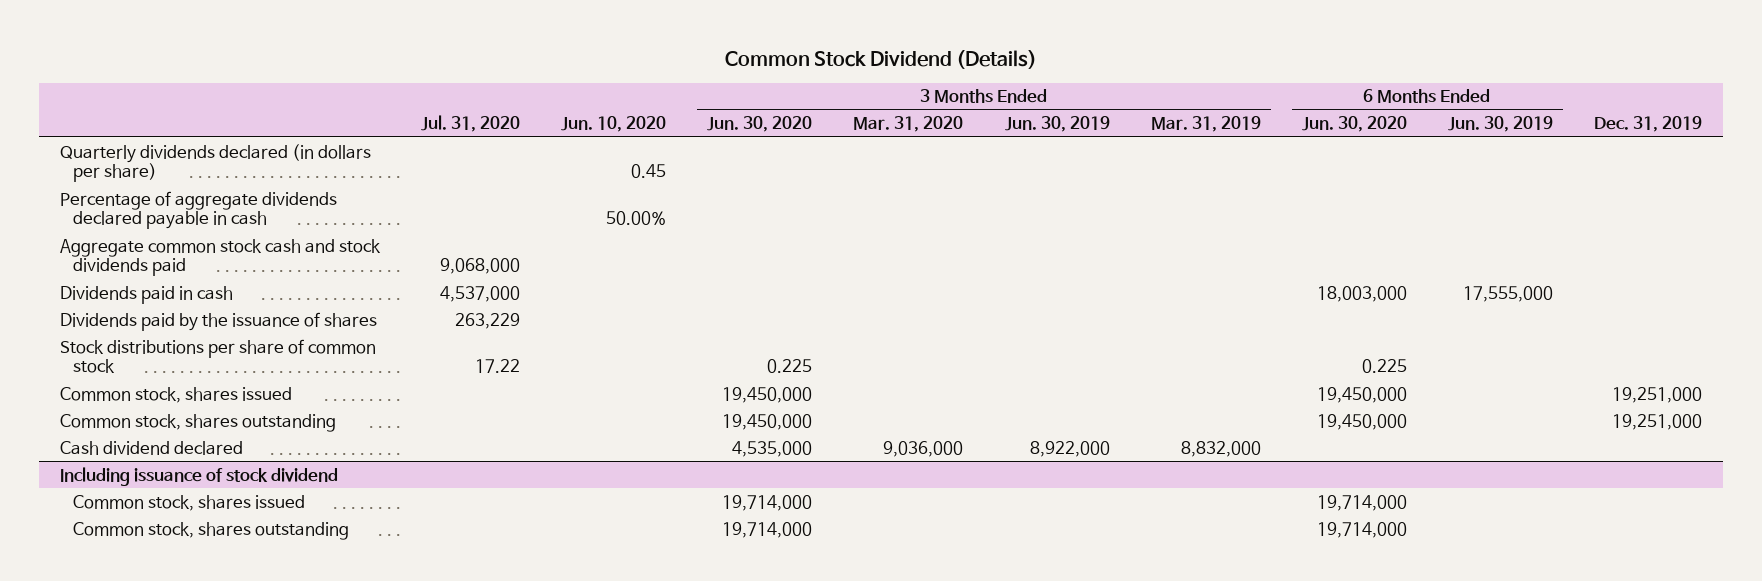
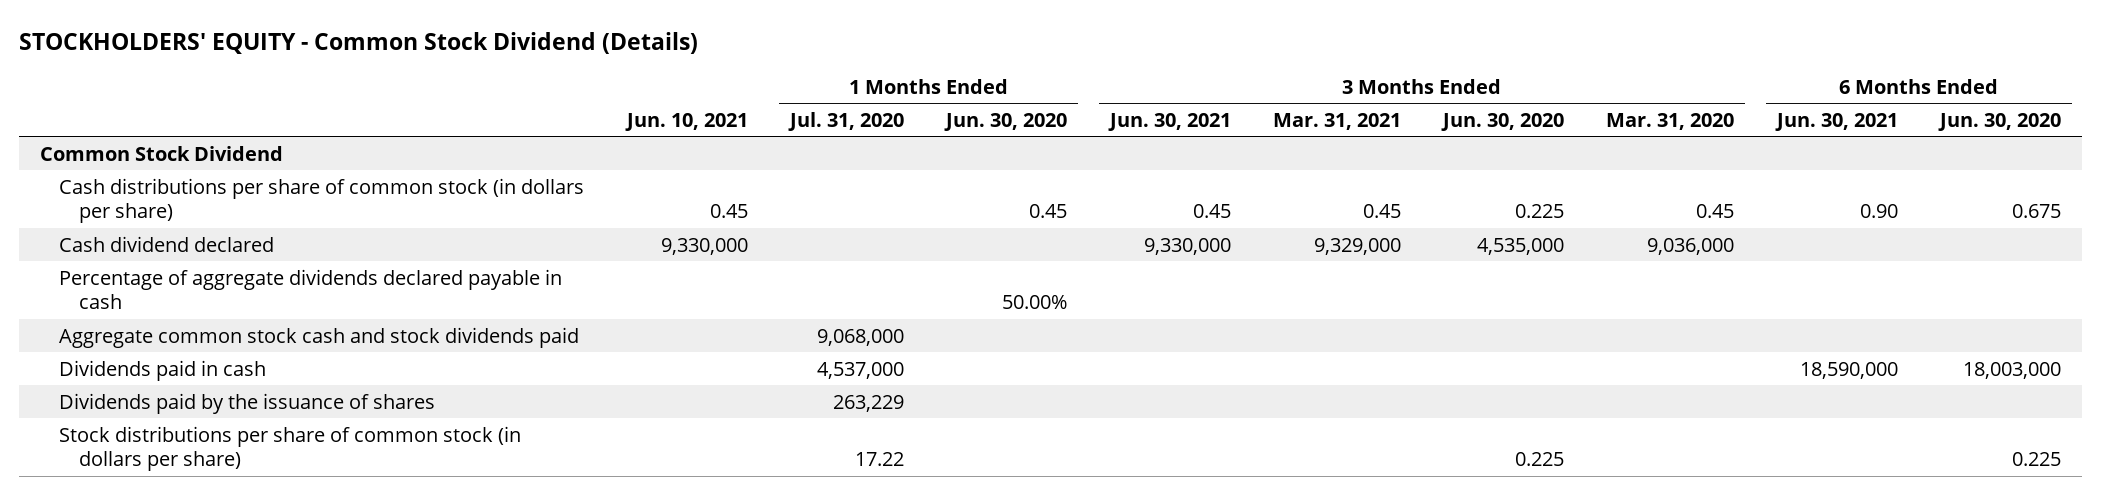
- Common Stock Dividend (Details)
+ STOCKHOLDERS' EQUITY - Common Stock Dividend (Details)
- | Jul. 31, 2020 | Jun. 10, 2020 | 3 Months Ended Jun. 30, 2020 | 3 Months Ended Mar. 31, 2020 | 3 Months Ended Jun. 30, 2019 | 3 Months Ended Mar. 31, 2019 | 6 Months Ended Jun. 30, 2020 | 6 Months Ended Jun. 30, 2019 | Dec. 31, 2019
+ | Jun. 10, 2021 | 1 Months Ended Jul. 31, 2020 | 1 Months Ended Jun. 30, 2020 | 3 Months Ended Jun. 30, 2021 | 3 Months Ended Mar. 31, 2021 | 3 Months Ended Jun. 30, 2020 | 3 Months Ended Mar. 31, 2020 | 6 Months Ended Jun. 30, 2021 | 6 Months Ended Jun. 30, 2020
- Quarterly dividends declared (in dollars per share) | | 0.45 | | | | | | |
+ Common Stock Dividend
+ Cash distributions per share of common stock (in dollars per share) | 0.45 | | 0.45 | 0.45 | 0.45 | 0.225 | 0.45 | 0.90 | 0.675
moved up: Cash dividend declared | 9,330,000 | | | 9,330,000 | 9,329,000 | 4,535,000 | 9,036,000 | |
- Stock distributions per share of common stock | 17.22 | | 0.225 | | | | 0.225 | |
- Common stock, shares issued | | | 19,450,000 | | | | 19,450,000 | | 19,251,000
- Common stock, shares outstanding | | | 19,450,000 | | | | 19,450,000 | | 19,251,000
- Including issuance of stock dividend
- Common stock, shares issued | | | 19,714,000 | | | | 19,714,000 | |
- Common stock, shares outstanding | | | 19,714,000 | | | | 19,714,000 | |
+ Stock distributions per share of common stock (in dollars per share) | | 17.22 | | | | 0.225 | | | 0.225

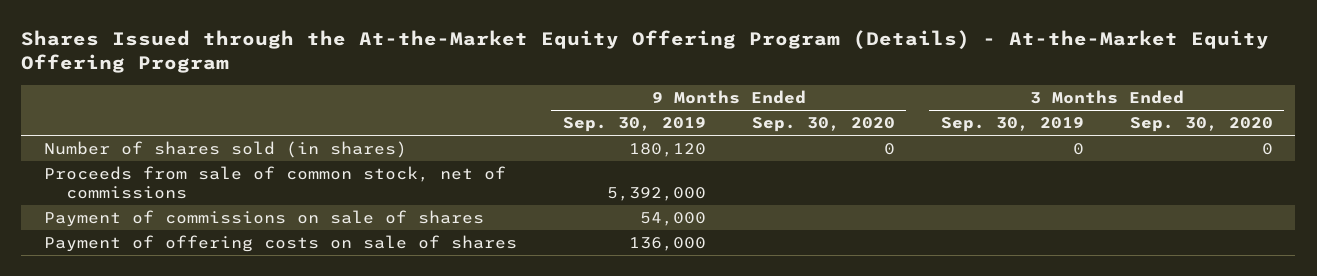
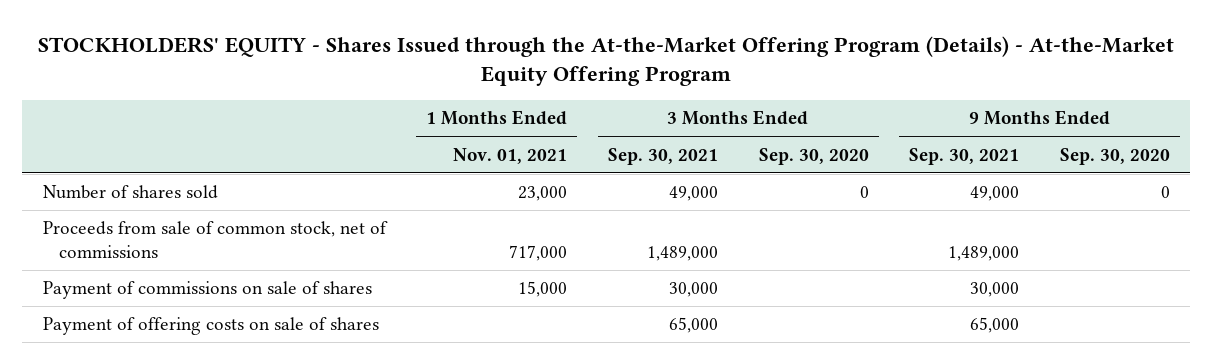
- Shares Issued through the At-the-Market Equity Offering Program (Details) - At-the-Market Equity Offering Program
+ STOCKHOLDERS' EQUITY - Shares Issued through the At-the-Market Offering Program (Details) - At-the-Market Equity Offering Program
- | 9 Months Ended Sep. 30, 2019 | 9 Months Ended Sep. 30, 2020 | 3 Months Ended Sep. 30, 2019 | 3 Months Ended Sep. 30, 2020
+ | 1 Months Ended Nov. 01, 2021 | 3 Months Ended Sep. 30, 2021 | 3 Months Ended Sep. 30, 2020 | 9 Months Ended Sep. 30, 2021 | 9 Months Ended Sep. 30, 2020
- Number of shares sold (in shares) | 180,120 | 0 | 0 | 0
+ Number of shares sold | 23,000 | 49,000 | 0 | 49,000 | 0

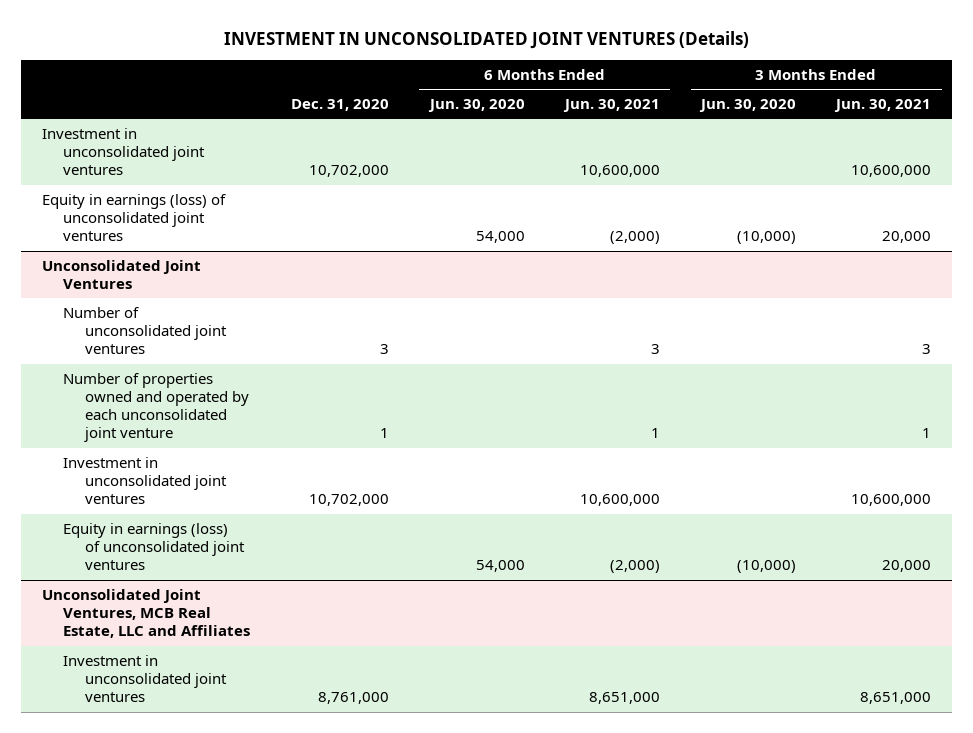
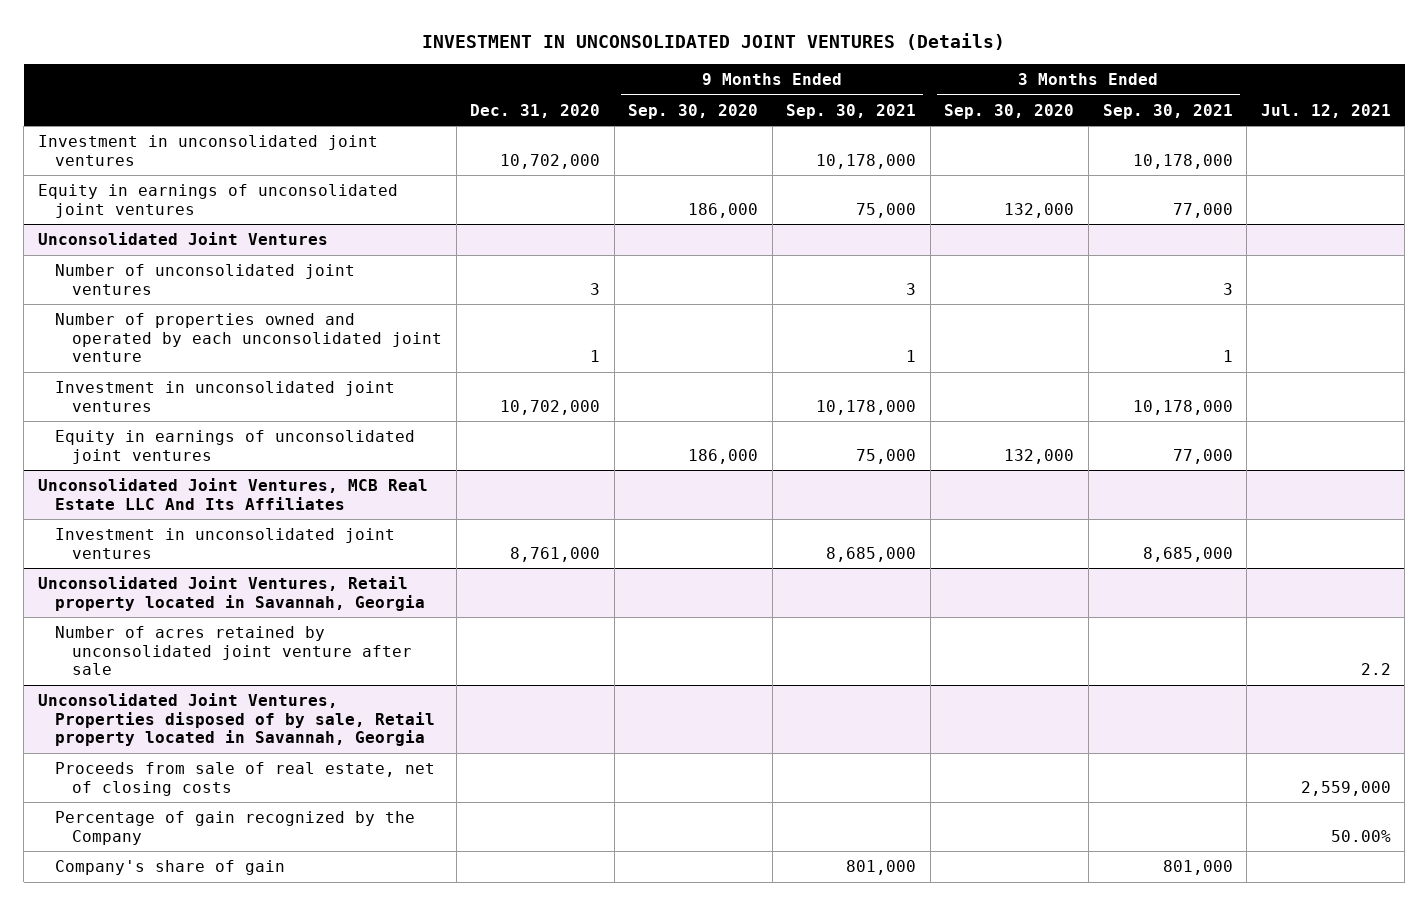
- | Dec. 31, 2020 | 6 Months Ended Jun. 30, 2020 | 6 Months Ended Jun. 30, 2021 | 3 Months Ended Jun. 30, 2020 | 3 Months Ended Jun. 30, 2021
+ | Dec. 31, 2020 | 9 Months Ended Sep. 30, 2020 | 9 Months Ended Sep. 30, 2021 | 3 Months Ended Sep. 30, 2020 | 3 Months Ended Sep. 30, 2021 | Jul. 12, 2021
- Equity in earnings (loss) of unconsolidated joint ventures | | 54,000 | (2,000) | (10,000) | 20,000
+ Equity in earnings of unconsolidated joint ventures | | 186,000 | 75,000 | 132,000 | 77,000 |
@ Unconsolidated Joint Ventures
- Equity in earnings (loss) of unconsolidated joint ventures | | 54,000 | (2,000) | (10,000) | 20,000
- Unconsolidated Joint Ventures, MCB Real Estate, LLC and Affiliates
@ Unconsolidated Joint Ventures
+ Equity in earnings of unconsolidated joint ventures | | 186,000 | 75,000 | 132,000 | 77,000 |
+ Unconsolidated Joint Ventures, MCB Real Estate LLC And Its Affiliates
+ Unconsolidated Joint Ventures, Retail property located in Savannah, Georgia
+ Number of acres retained by unconsolidated joint venture after sale | | | | | | 2.2
+ Unconsolidated Joint Ventures, Properties disposed of by sale, Retail property located in Savannah, Georgia
+ Proceeds from sale of real estate, net of closing costs | | | | | | 2,559,000
+ Percentage of gain recognized by the Company | | | | | | 50.00%
+ Company's share of gain | | | 801,000 | | 801,000 |

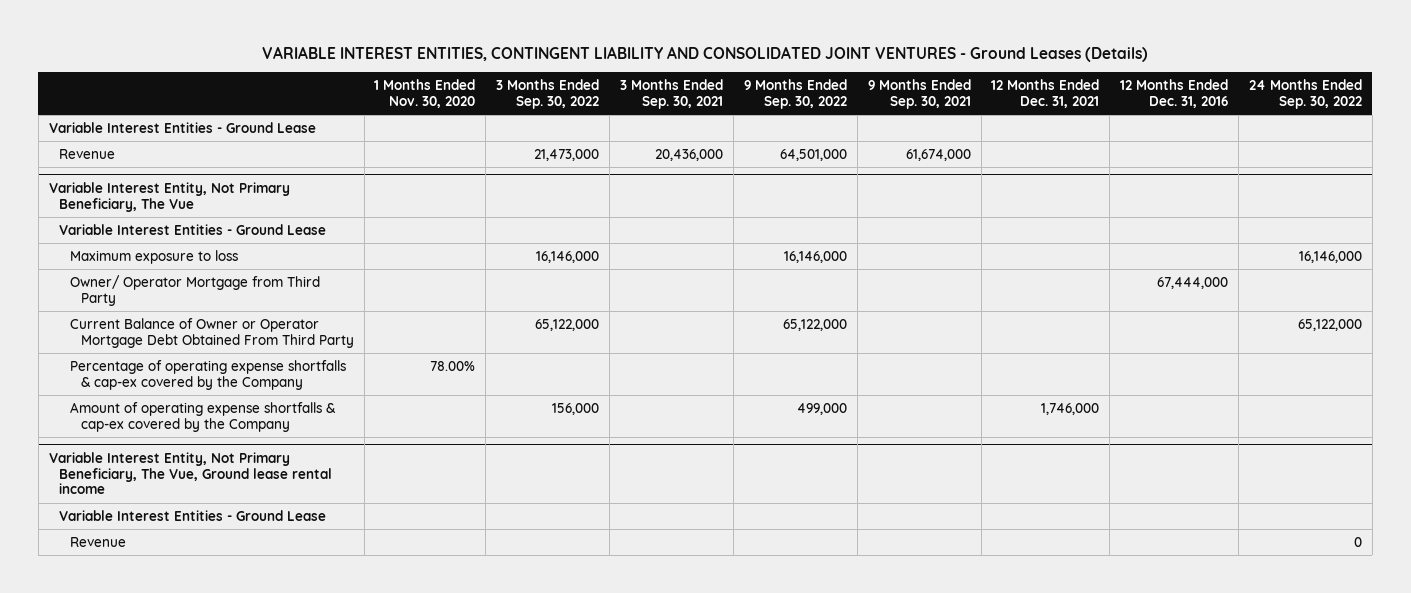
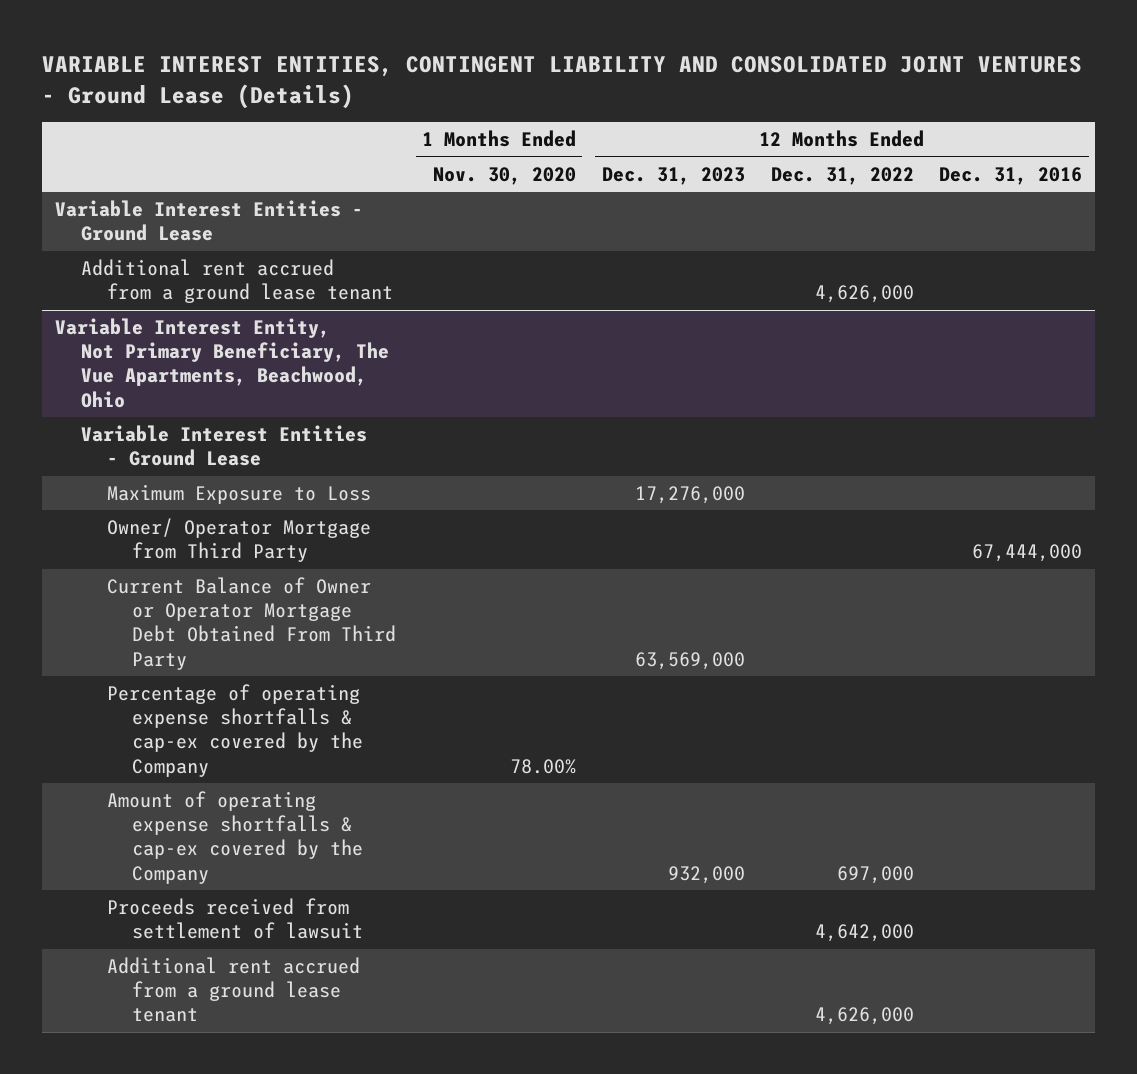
- VARIABLE INTEREST ENTITIES, CONTINGENT LIABILITY AND CONSOLIDATED JOINT VENTURES - Ground Leases (Details)
+ VARIABLE INTEREST ENTITIES, CONTINGENT LIABILITY AND CONSOLIDATED JOINT VENTURES - Ground Lease (Details)
- | 1 Months Ended Nov. 30, 2020 | 3 Months Ended Sep. 30, 2022 | 3 Months Ended Sep. 30, 2021 | 9 Months Ended Sep. 30, 2022 | 9 Months Ended Sep. 30, 2021 | 12 Months Ended Dec. 31, 2021 | 12 Months Ended Dec. 31, 2016 | 24 Months Ended Sep. 30, 2022
+ | 1 Months Ended Nov. 30, 2020 | 12 Months Ended Dec. 31, 2023 | 12 Months Ended Dec. 31, 2022 | 12 Months Ended Dec. 31, 2016
- Revenue | | 21,473,000 | 20,436,000 | 64,501,000 | 61,674,000 | | |
- Variable Interest Entity, Not Primary Beneficiary, The Vue
+ Additional rent accrued from a ground lease tenant | | | 4,626,000 |
+ Variable Interest Entity, Not Primary Beneficiary, The Vue Apartments, Beachwood, Ohio
- Maximum exposure to loss | | 16,146,000 | | 16,146,000 | | | | 16,146,000
+ Maximum Exposure to Loss | | 17,276,000 | |
- Variable Interest Entity, Not Primary Beneficiary, The Vue, Ground lease rental income
- Variable Interest Entities - Ground Lease
- Revenue | | | | | | | | 0
+ Proceeds received from settlement of lawsuit | | | 4,642,000 |
+ Additional rent accrued from a ground lease tenant | | | 4,626,000 |

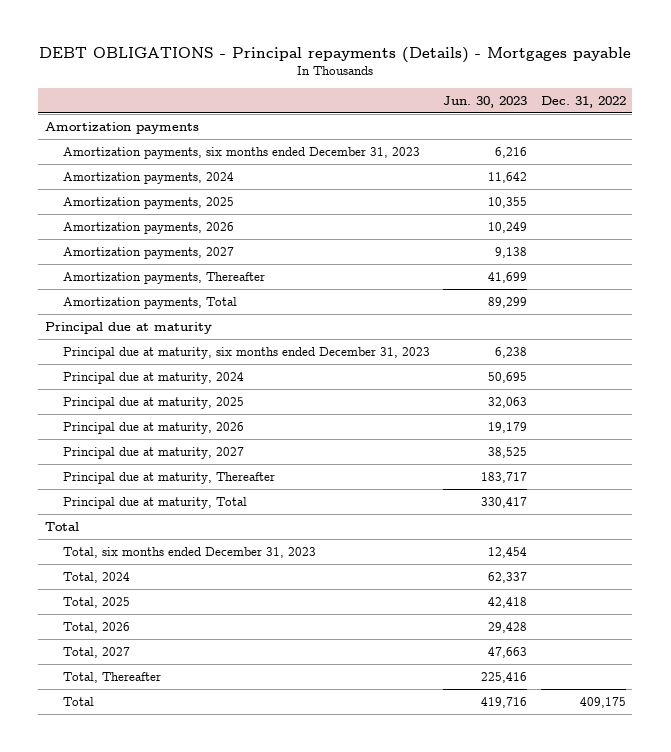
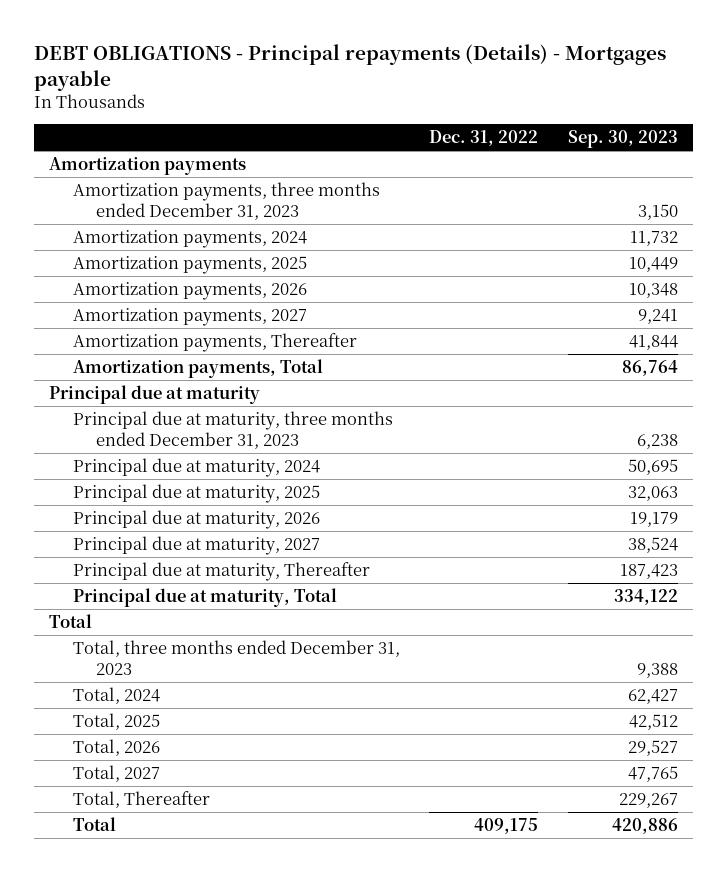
- | Jun. 30, 2023 | Dec. 31, 2022
+ | Dec. 31, 2022 | Sep. 30, 2023
- Amortization payments, six months ended December 31, 2023 | 6,216 |
+ Amortization payments, three months ended December 31, 2023 | | 3,150
- Principal due at maturity, six months ended December 31, 2023 | 6,238 |
+ Principal due at maturity, three months ended December 31, 2023 | | 6,238
- Total, six months ended December 31, 2023 | 12,454 |
+ Total, three months ended December 31, 2023 | | 9,388

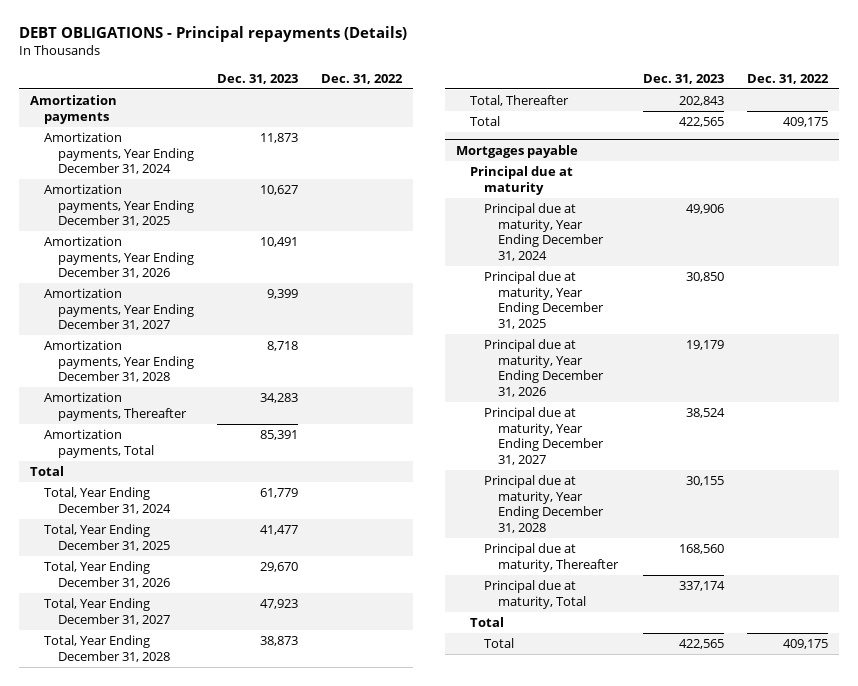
- DEBT OBLIGATIONS - Principal repayments (Details) - Mortgages payable
+ DEBT OBLIGATIONS - Principal repayments (Details)
- | Dec. 31, 2022 | Sep. 30, 2023
+ | Dec. 31, 2023 | Dec. 31, 2022
- Amortization payments, three months ended December 31, 2023 | | 3,150
- Amortization payments, 2024 | | 11,732
- Amortization payments, 2025 | | 10,449
- Amortization payments, 2026 | | 10,348
- Amortization payments, 2027 | | 9,241
+ Amortization payments, Year Ending December 31, 2024 | 11,873 |
+ Amortization payments, Year Ending December 31, 2025 | 10,627 |
+ Amortization payments, Year Ending December 31, 2026 | 10,491 |
+ Amortization payments, Year Ending December 31, 2027 | 9,399 |
+ Amortization payments, Year Ending December 31, 2028 | 8,718 |
- Principal due at maturity
- Principal due at maturity, three months ended December 31, 2023 | | 6,238
- Principal due at maturity, 2024 | | 50,695
- Principal due at maturity, 2025 | | 32,063
- Principal due at maturity, 2026 | | 19,179
- Principal due at maturity, 2027 | | 38,524
- Principal due at maturity, Thereafter | | 187,423
- Principal due at maturity, Total | | 334,122
- Total, three months ended December 31, 2023 | | 9,388
- Total, 2024 | | 62,427
- Total, 2025 | | 42,512
- Total, 2026 | | 29,527
- Total, 2027 | | 47,765
+ Total, Year Ending December 31, 2024 | 61,779 |
+ Total, Year Ending December 31, 2025 | 41,477 |
+ Total, Year Ending December 31, 2026 | 29,670 |
+ Total, Year Ending December 31, 2027 | 47,923 |
+ Total, Year Ending December 31, 2028 | 38,873 |
+ Mortgages payable
+ Principal due at maturity
+ Principal due at maturity, Year Ending December 31, 2024 | 49,906 |
+ Principal due at maturity, Year Ending December 31, 2025 | 30,850 |
+ Principal due at maturity, Year Ending December 31, 2026 | 19,179 |
+ Principal due at maturity, Year Ending December 31, 2027 | 38,524 |
+ Principal due at maturity, Year Ending December 31, 2028 | 30,155 |
+ Principal due at maturity, Thereafter | 168,560 |
+ Principal due at maturity, Total | 337,174 |
+ Total
+ Total | 422,565 | 409,175

